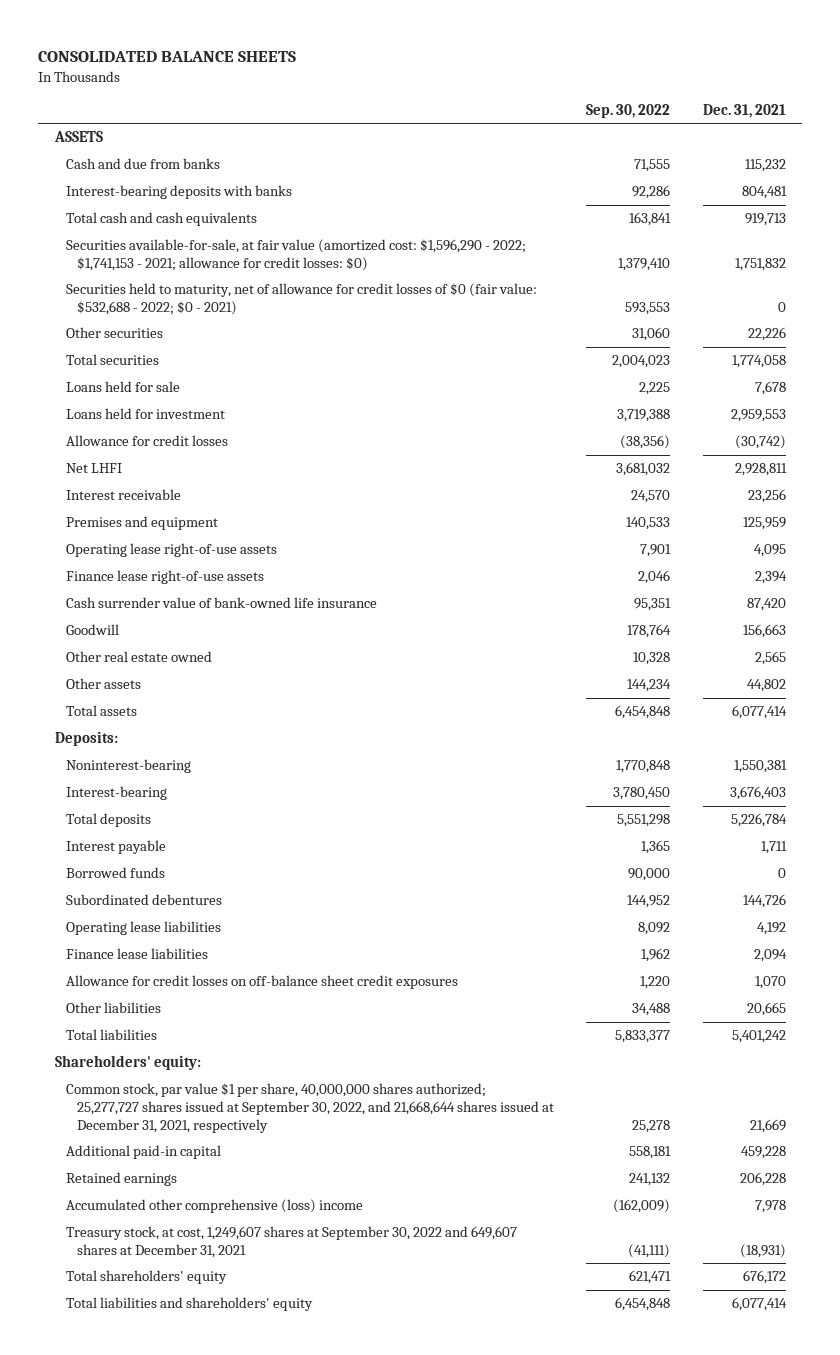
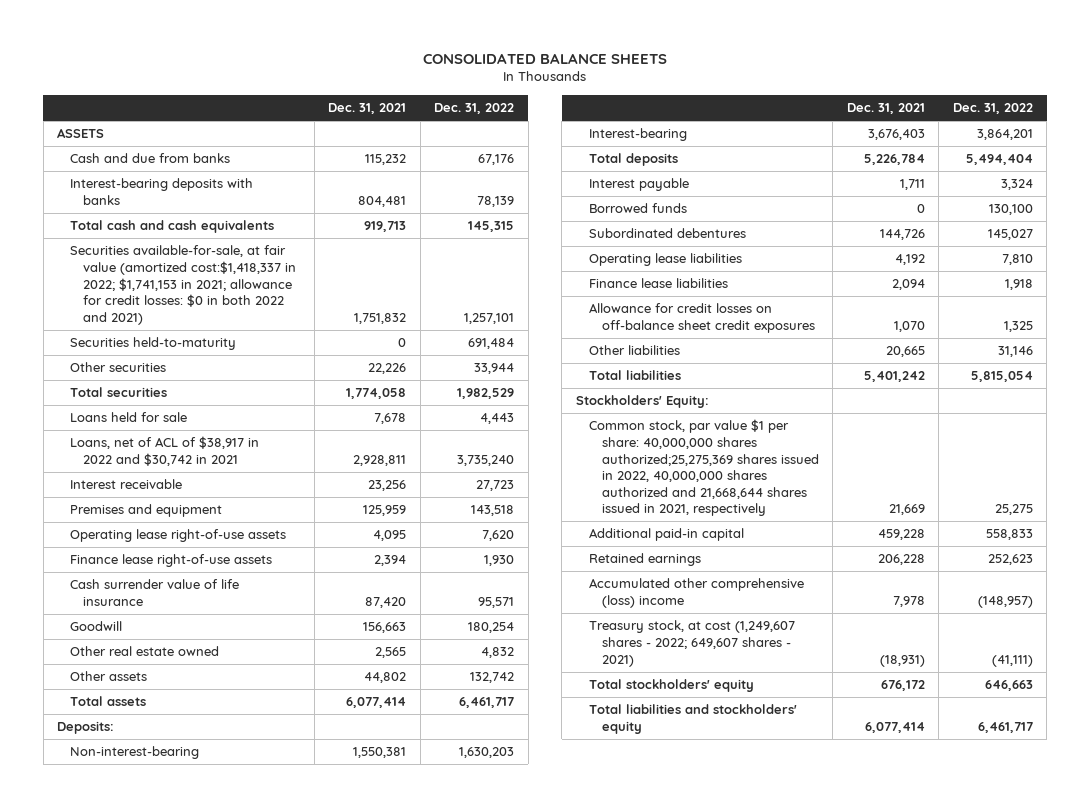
- | Sep. 30, 2022 | Dec. 31, 2021
+ | Dec. 31, 2021 | Dec. 31, 2022
- Securities available-for-sale, at fair value (amortized cost: $1,596,290 - 2022; $1,741,153 - 2021; allowance for credit losses: $0) | 1,379,410 | 1,751,832
- Securities held to maturity, net of allowance for credit losses of $0 (fair value: $532,688 - 2022; $0 - 2021) | 593,553 | 0
+ Securities available-for-sale, at fair value (amortized cost:$1,418,337 in 2022; $1,741,153 in 2021; allowance for credit losses: $0 in both 2022 and 2021) | 1,751,832 | 1,257,101
+ Securities held-to-maturity | 0 | 691,484
- Loans held for investment | 3,719,388 | 2,959,553
- Allowance for credit losses | (38,356) | (30,742)
- Net LHFI | 3,681,032 | 2,928,811
+ Loans, net of ACL of $38,917 in 2022 and $30,742 in 2021 | 2,928,811 | 3,735,240
- Cash surrender value of bank-owned life insurance | 95,351 | 87,420
+ Cash surrender value of life insurance | 87,420 | 95,571
- Noninterest-bearing | 1,770,848 | 1,550,381
+ Non-interest-bearing | 1,550,381 | 1,630,203
- Shareholders' equity:
- Common stock, par value $1 per share, 40,000,000 shares authorized; 25,277,727 shares issued at September 30, 2022, and 21,668,644 shares issued at December 31, 2021, respectively | 25,278 | 21,669
+ Stockholders' Equity:
+ Common stock, par value $1 per share: 40,000,000 shares authorized;25,275,369 shares issued in 2022, 40,000,000 shares authorized and 21,668,644 shares issued in 2021, respectively | 21,669 | 25,275
- Treasury stock, at cost, 1,249,607 shares at September 30, 2022 and 649,607 shares at December 31, 2021 | (41,111) | (18,931)
- Total shareholders' equity | 621,471 | 676,172
- Total liabilities and shareholders' equity | 6,454,848 | 6,077,414
+ Treasury stock, at cost (1,249,607 shares - 2022; 649,607 shares - 2021) | (18,931) | (41,111)
+ Total stockholders' equity | 676,172 | 646,663
+ Total liabilities and stockholders' equity | 6,077,414 | 6,461,717

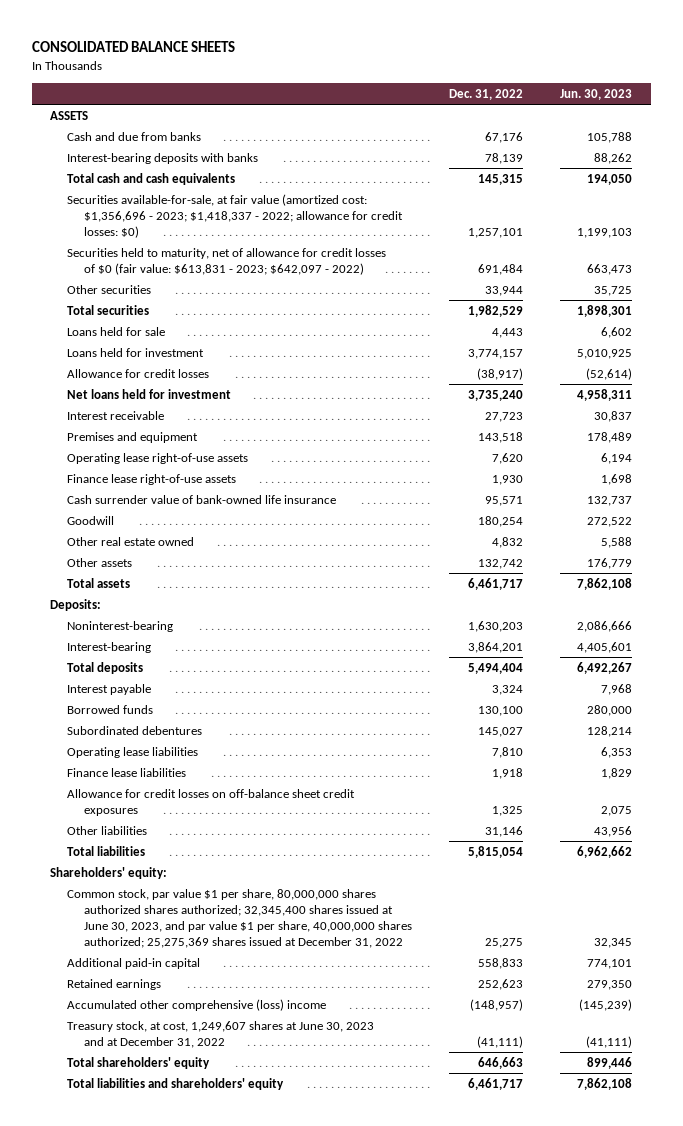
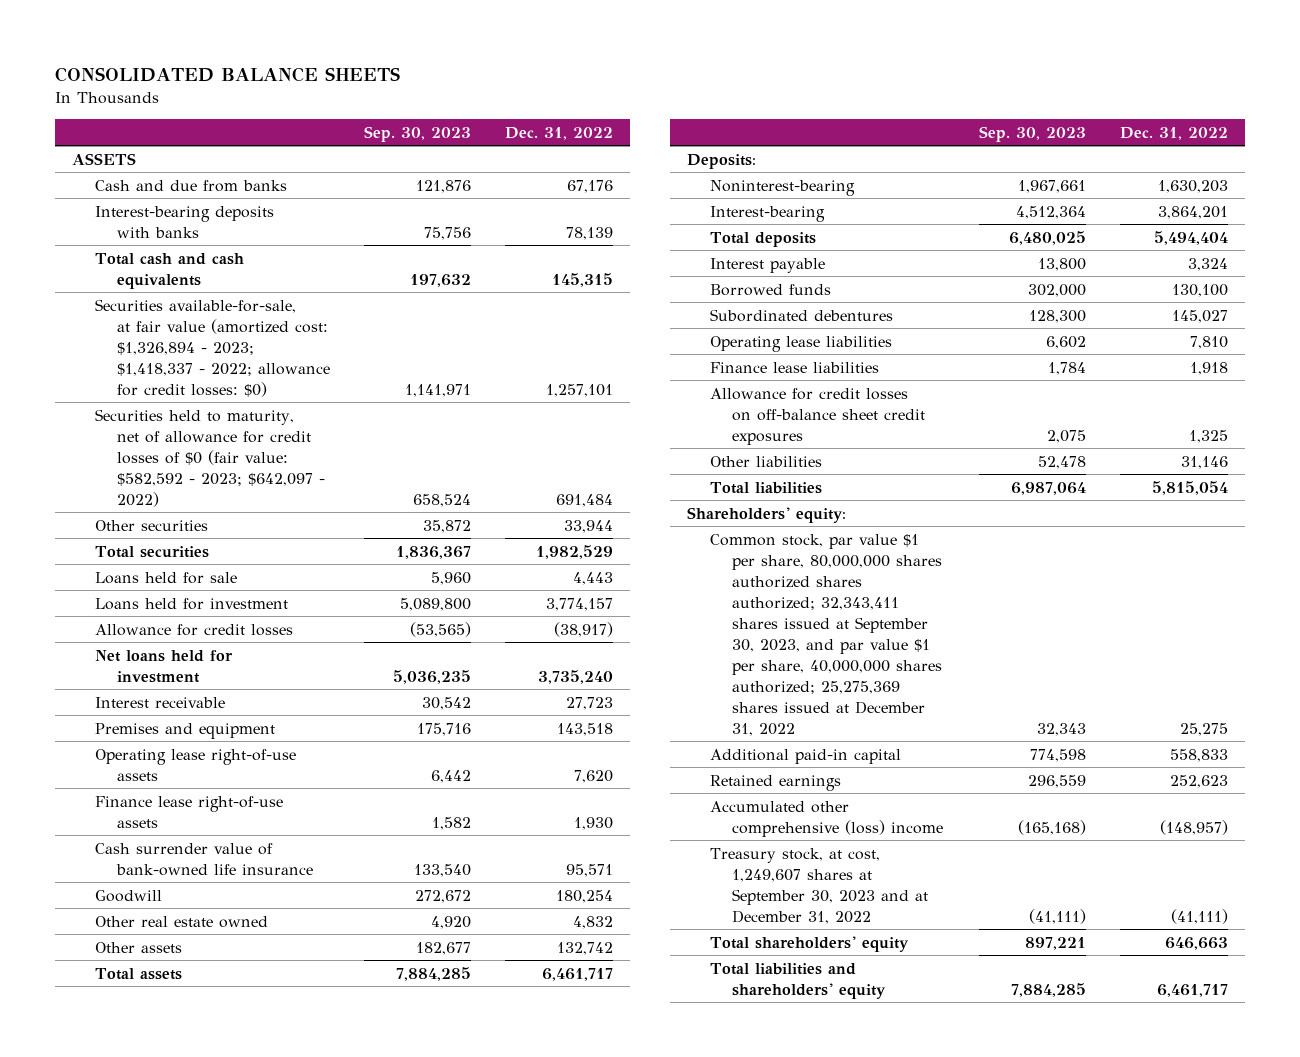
- | Dec. 31, 2022 | Jun. 30, 2023
+ | Sep. 30, 2023 | Dec. 31, 2022
- Securities available-for-sale, at fair value (amortized cost: $1,356,696 - 2023; $1,418,337 - 2022; allowance for credit losses: $0) | 1,257,101 | 1,199,103
- Securities held to maturity, net of allowance for credit losses of $0 (fair value: $613,831 - 2023; $642,097 - 2022) | 691,484 | 663,473
+ Securities available-for-sale, at fair value (amortized cost: $1,326,894 - 2023; $1,418,337 - 2022; allowance for credit losses: $0) | 1,141,971 | 1,257,101
+ Securities held to maturity, net of allowance for credit losses of $0 (fair value: $582,592 - 2023; $642,097 - 2022) | 658,524 | 691,484
- Common stock, par value $1 per share, 80,000,000 shares authorized shares authorized; 32,345,400 shares issued at June 30, 2023, and par value $1 per share, 40,000,000 shares authorized; 25,275,369 shares issued at December 31, 2022 | 25,275 | 32,345
+ Common stock, par value $1 per share, 80,000,000 shares authorized shares authorized; 32,343,411 shares issued at September 30, 2023, and par value $1 per share, 40,000,000 shares authorized; 25,275,369 shares issued at December 31, 2022 | 32,343 | 25,275
- Treasury stock, at cost, 1,249,607 shares at June 30, 2023 and at December 31, 2022 | (41,111) | (41,111)
+ Treasury stock, at cost, 1,249,607 shares at September 30, 2023 and at December 31, 2022 | (41,111) | (41,111)

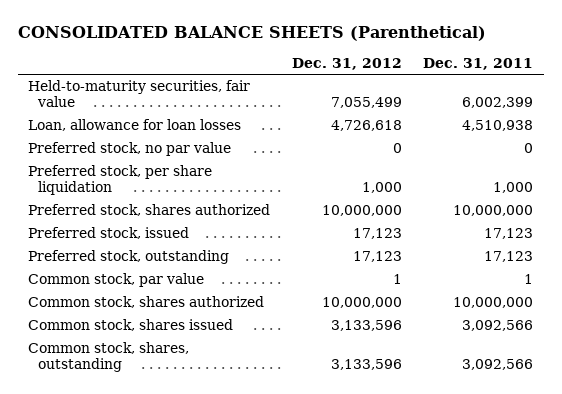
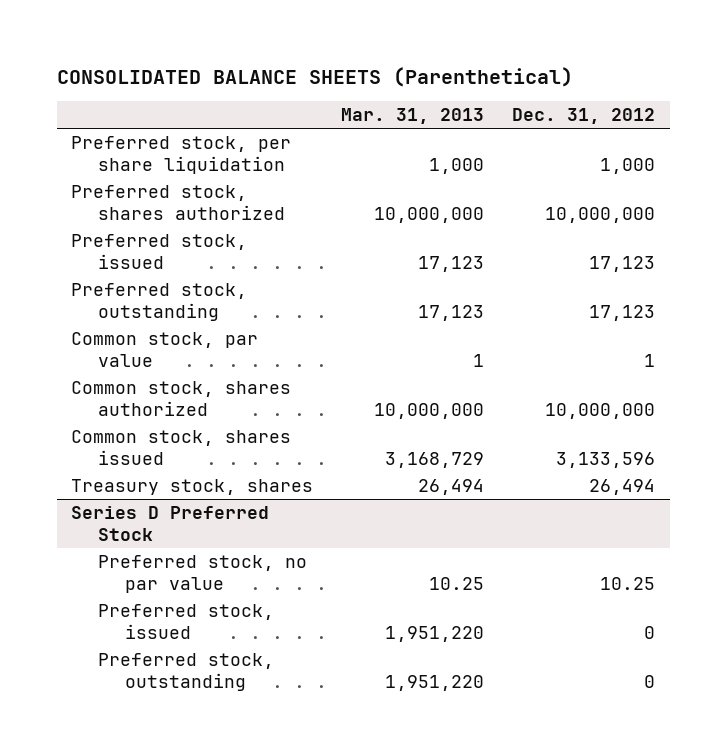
- | Dec. 31, 2012 | Dec. 31, 2011
+ | Mar. 31, 2013 | Dec. 31, 2012
- Held-to-maturity securities, fair value | 7,055,499 | 6,002,399
- Loan, allowance for loan losses | 4,726,618 | 4,510,938
- Preferred stock, no par value | 0 | 0
- Common stock, shares, outstanding | 3,133,596 | 3,092,566
+ Treasury stock, shares | 26,494 | 26,494
+ Series D Preferred Stock
+ Preferred stock, no par value | 10.25 | 10.25
+ Preferred stock, issued | 1,951,220 | 0
+ Preferred stock, outstanding | 1,951,220 | 0

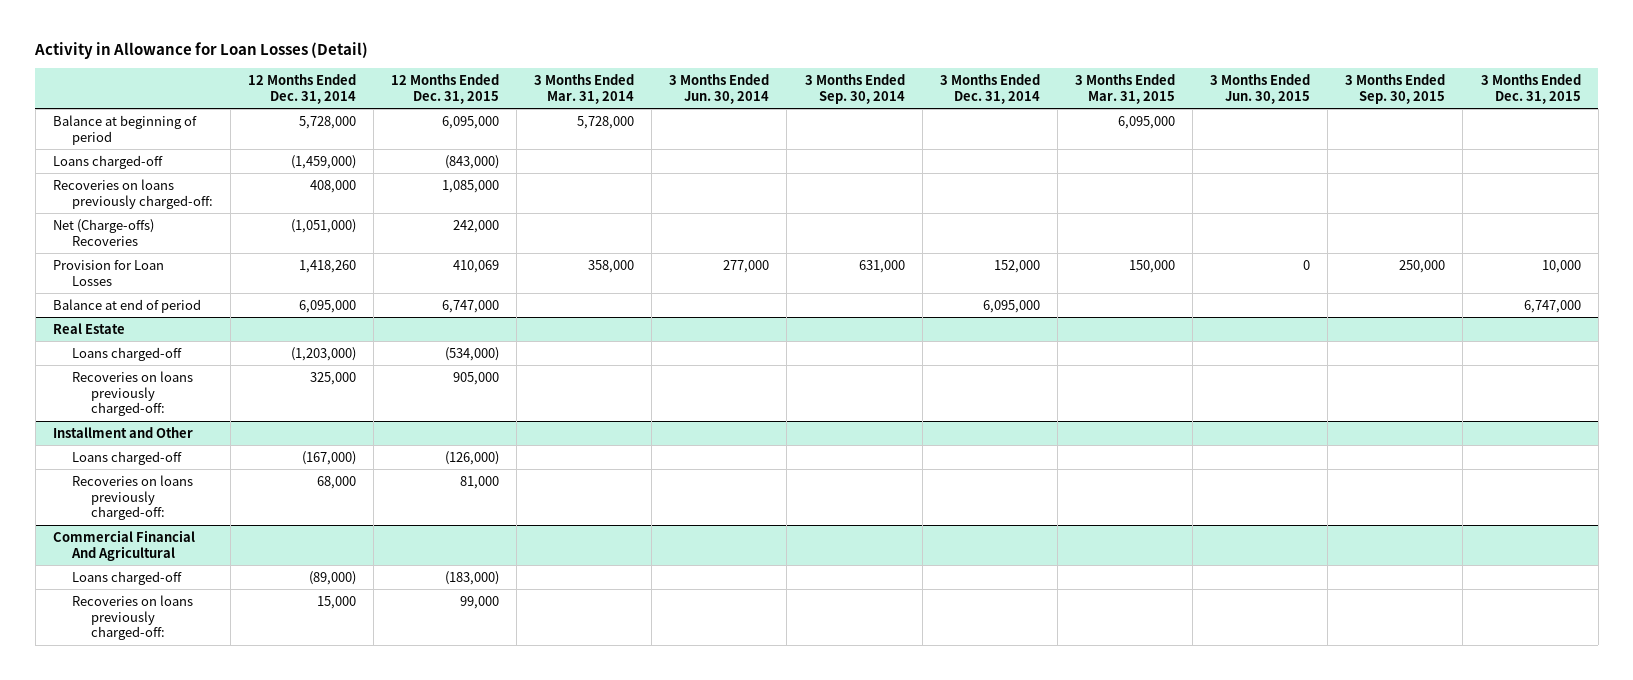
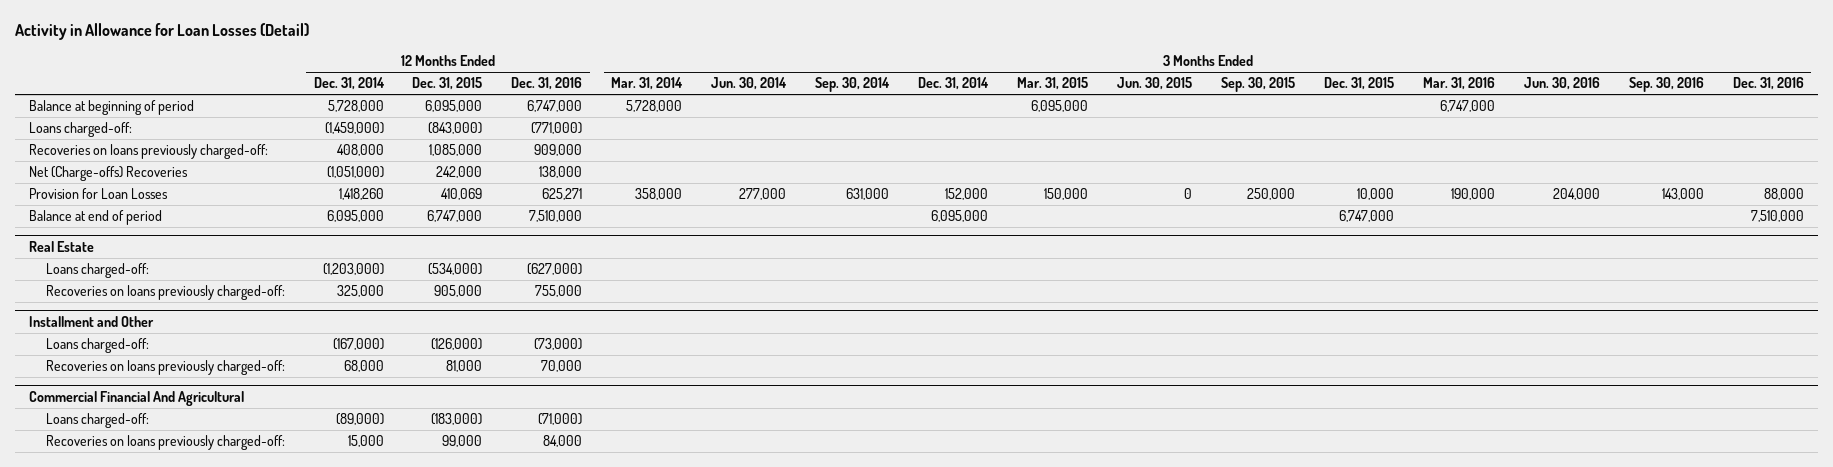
- | 12 Months Ended Dec. 31, 2014 | 12 Months Ended Dec. 31, 2015 | 3 Months Ended Mar. 31, 2014 | 3 Months Ended Jun. 30, 2014 | 3 Months Ended Sep. 30, 2014 | 3 Months Ended Dec. 31, 2014 | 3 Months Ended Mar. 31, 2015 | 3 Months Ended Jun. 30, 2015 | 3 Months Ended Sep. 30, 2015 | 3 Months Ended Dec. 31, 2015
+ | 12 Months Ended Dec. 31, 2014 | 12 Months Ended Dec. 31, 2015 | 12 Months Ended Dec. 31, 2016 | 3 Months Ended Mar. 31, 2014 | 3 Months Ended Jun. 30, 2014 | 3 Months Ended Sep. 30, 2014 | 3 Months Ended Dec. 31, 2014 | 3 Months Ended Mar. 31, 2015 | 3 Months Ended Jun. 30, 2015 | 3 Months Ended Sep. 30, 2015 | 3 Months Ended Dec. 31, 2015 | 3 Months Ended Mar. 31, 2016 | 3 Months Ended Jun. 30, 2016 | 3 Months Ended Sep. 30, 2016 | 3 Months Ended Dec. 31, 2016
- Loans charged-off | (1,459,000) | (843,000) | | | | | | | |
+ Loans charged-off: | (1,459,000) | (843,000) | (771,000) | | | | | | | | | | | |
@ Real Estate
- Loans charged-off | (1,203,000) | (534,000) | | | | | | | |
+ Loans charged-off: | (1,203,000) | (534,000) | (627,000) | | | | | | | | | | | |
@ Installment and Other
- Loans charged-off | (167,000) | (126,000) | | | | | | | |
+ Loans charged-off: | (167,000) | (126,000) | (73,000) | | | | | | | | | | | |
@ Commercial Financial And Agricultural
- Loans charged-off | (89,000) | (183,000) | | | | | | | |
+ Loans charged-off: | (89,000) | (183,000) | (71,000) | | | | | | | | | | | |

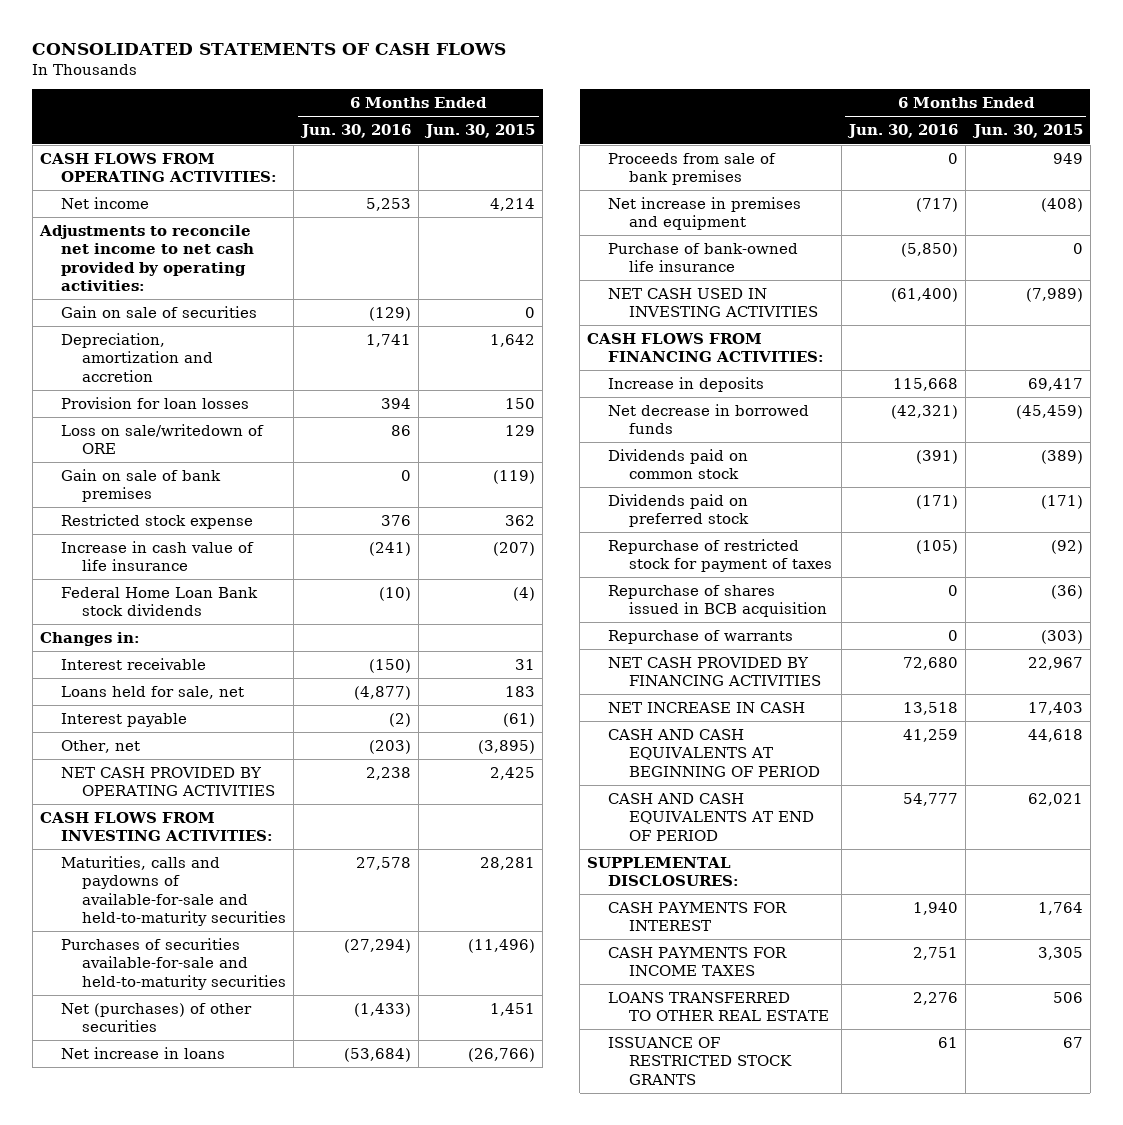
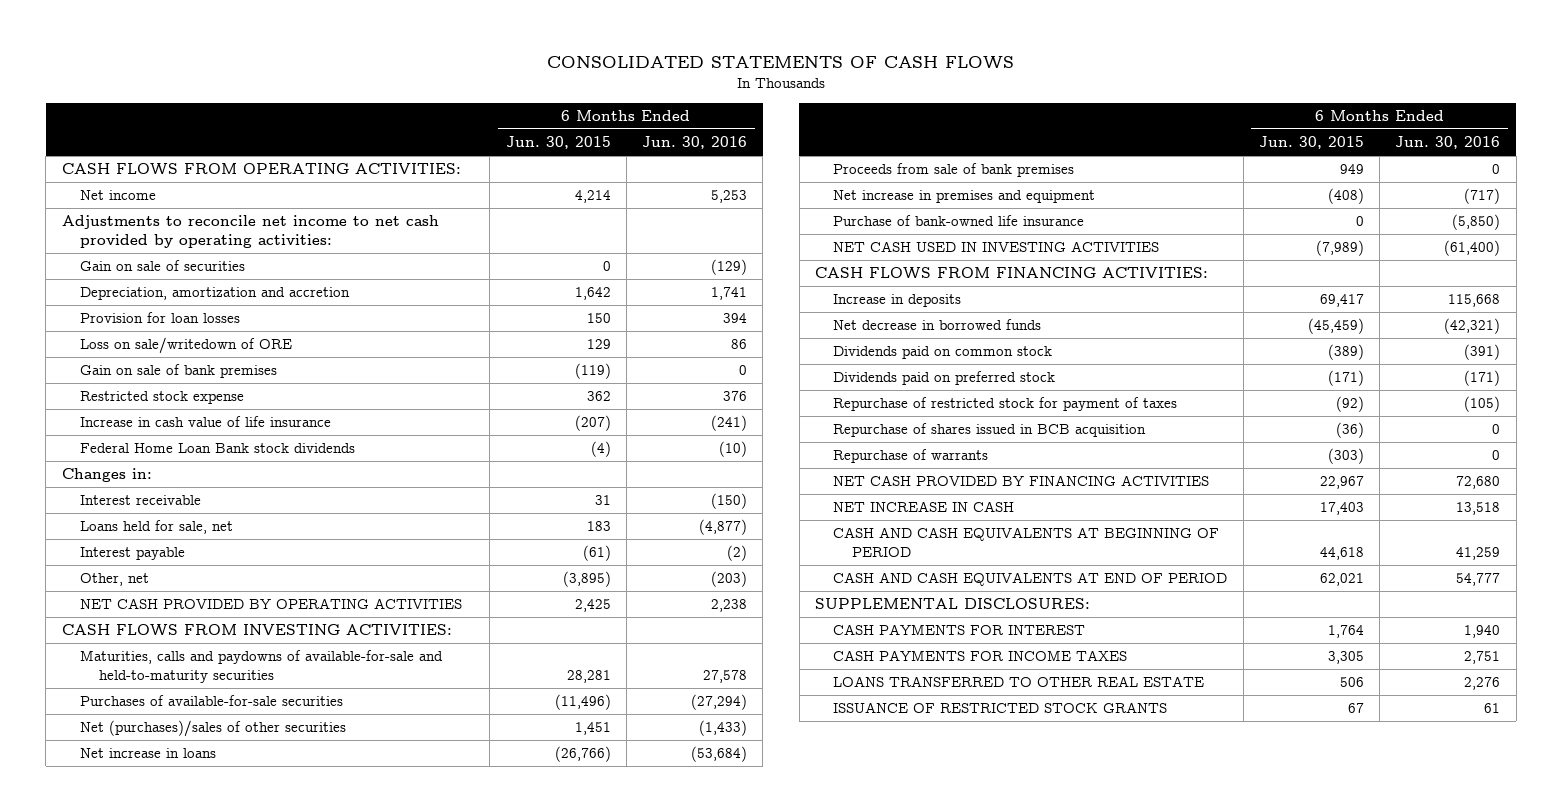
- | 6 Months Ended Jun. 30, 2016 | 6 Months Ended Jun. 30, 2015
+ | 6 Months Ended Jun. 30, 2015 | 6 Months Ended Jun. 30, 2016
- Purchases of securities available-for-sale and held-to-maturity securities | (27,294) | (11,496)
- Net (purchases) of other securities | (1,433) | 1,451
+ Purchases of available-for-sale securities | (11,496) | (27,294)
+ Net (purchases)/sales of other securities | 1,451 | (1,433)

